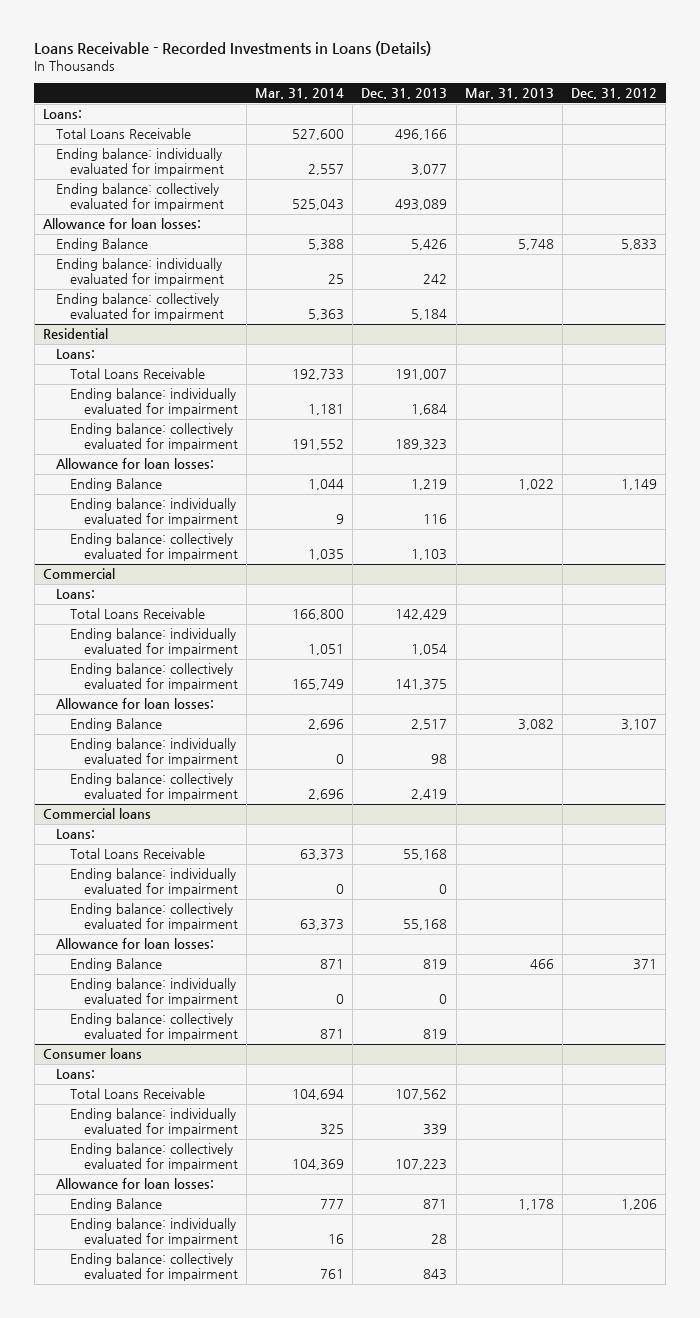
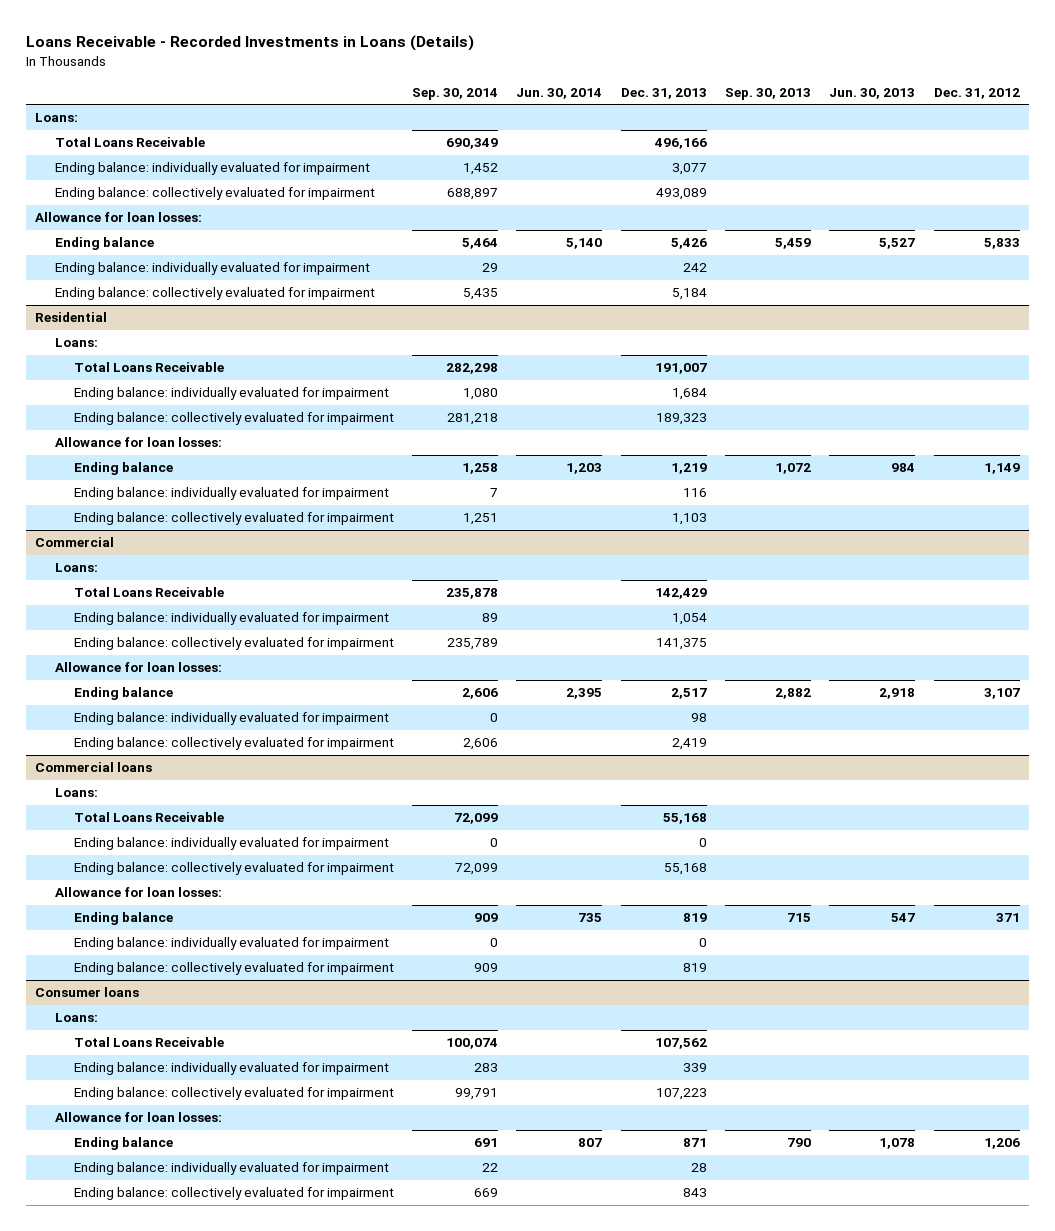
- | Mar. 31, 2014 | Dec. 31, 2013 | Mar. 31, 2013 | Dec. 31, 2012
+ | Sep. 30, 2014 | Jun. 30, 2014 | Dec. 31, 2013 | Sep. 30, 2013 | Jun. 30, 2013 | Dec. 31, 2012
- Ending Balance | 5,388 | 5,426 | 5,748 | 5,833
+ Ending balance | 5,464 | 5,140 | 5,426 | 5,459 | 5,527 | 5,833
@ Residential
- Ending Balance | 1,044 | 1,219 | 1,022 | 1,149
+ Ending balance | 1,258 | 1,203 | 1,219 | 1,072 | 984 | 1,149
@ Commercial
- Ending Balance | 2,696 | 2,517 | 3,082 | 3,107
+ Ending balance | 2,606 | 2,395 | 2,517 | 2,882 | 2,918 | 3,107
@ Commercial loans
- Ending Balance | 871 | 819 | 466 | 371
+ Ending balance | 909 | 735 | 819 | 715 | 547 | 371
@ Consumer loans
- Ending Balance | 777 | 871 | 1,178 | 1,206
+ Ending balance | 691 | 807 | 871 | 790 | 1,078 | 1,206

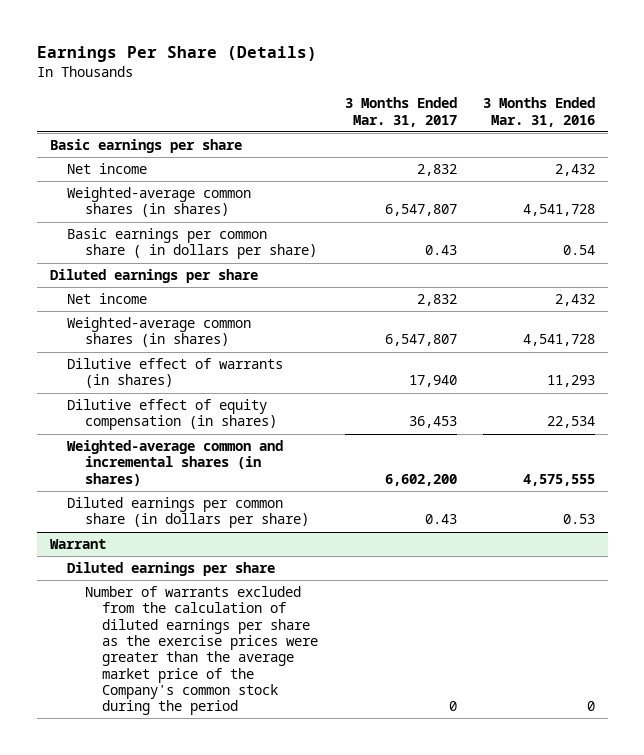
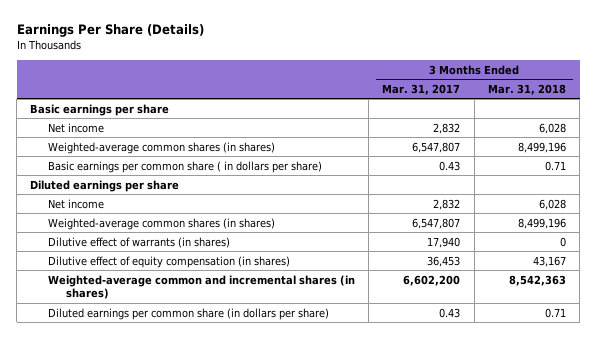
- | 3 Months Ended Mar. 31, 2017 | 3 Months Ended Mar. 31, 2016
+ | 3 Months Ended Mar. 31, 2017 | 3 Months Ended Mar. 31, 2018
- Warrant
- Diluted earnings per share
- Number of warrants excluded from the calculation of diluted earnings per share as the exercise prices were greater than the average market price of the Company's common stock during the period | 0 | 0

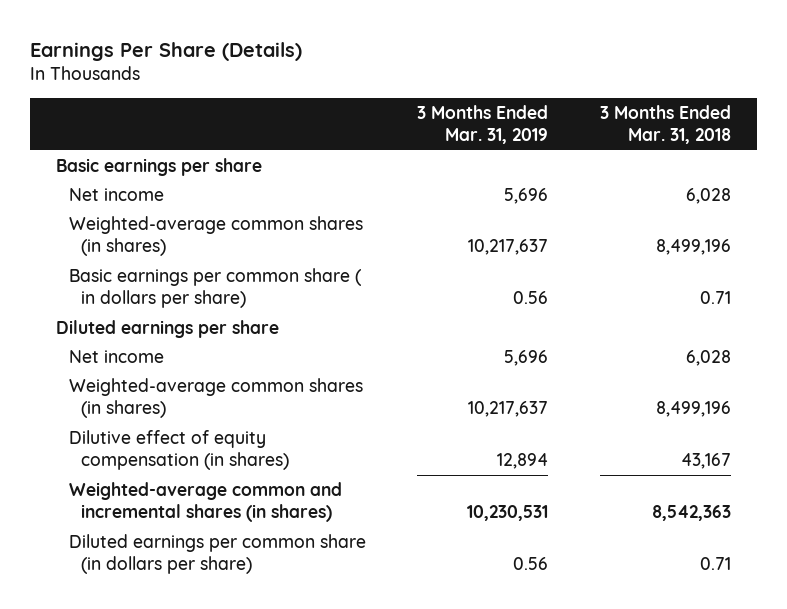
- | 3 Months Ended Mar. 31, 2017 | 3 Months Ended Mar. 31, 2018
+ | 3 Months Ended Mar. 31, 2019 | 3 Months Ended Mar. 31, 2018
- Dilutive effect of warrants (in shares) | 17,940 | 0

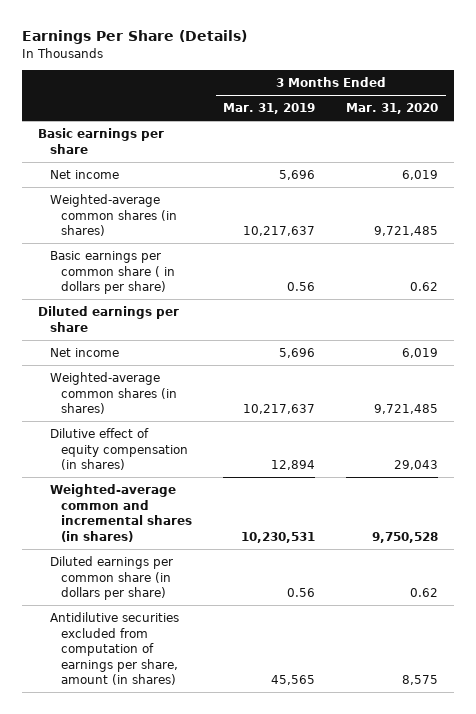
- | 3 Months Ended Mar. 31, 2019 | 3 Months Ended Mar. 31, 2018
+ | 3 Months Ended Mar. 31, 2019 | 3 Months Ended Mar. 31, 2020
+ Antidilutive securities excluded from computation of earnings per share, amount (in shares) | 45,565 | 8,575

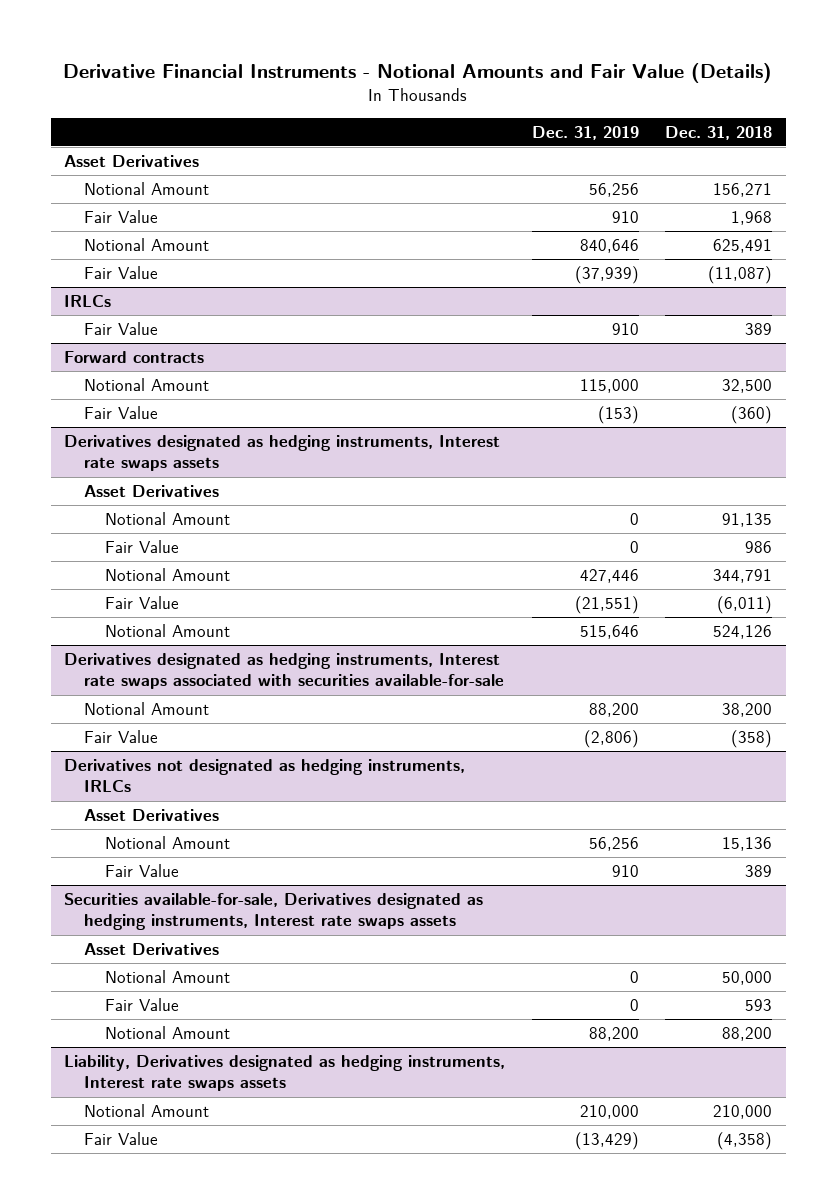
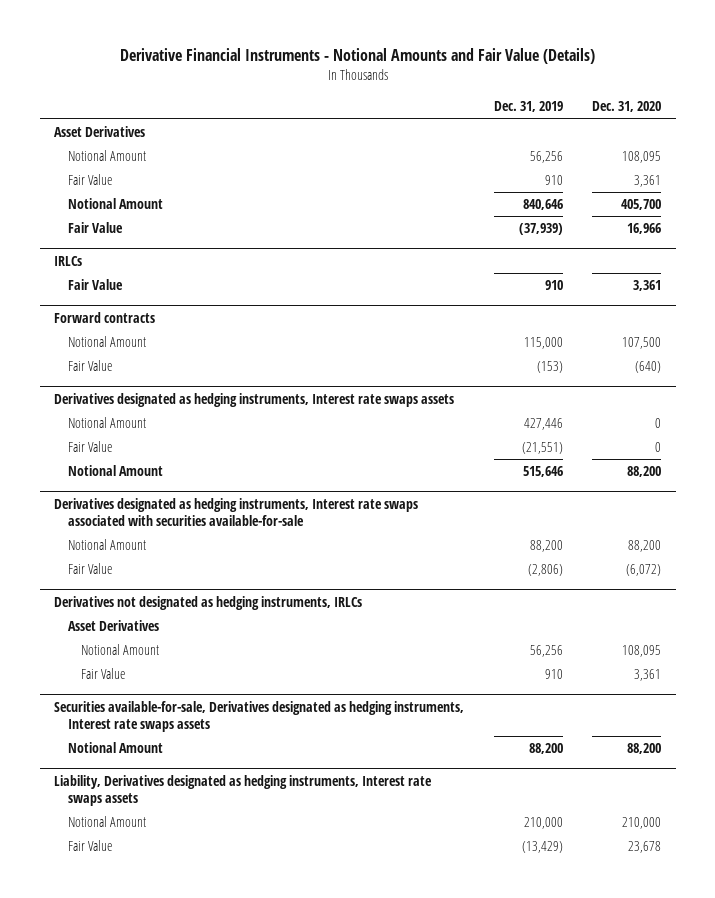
- | Dec. 31, 2019 | Dec. 31, 2018
+ | Dec. 31, 2019 | Dec. 31, 2020
@ Derivatives designated as hedging instruments, Interest rate swaps assets
- Asset Derivatives
- Notional Amount | 0 | 91,135
- Fair Value | 0 | 986
@ Securities available-for-sale, Derivatives designated as hedging instruments, Interest rate swaps assets
- Asset Derivatives
- Notional Amount | 0 | 50,000
- Fair Value | 0 | 593

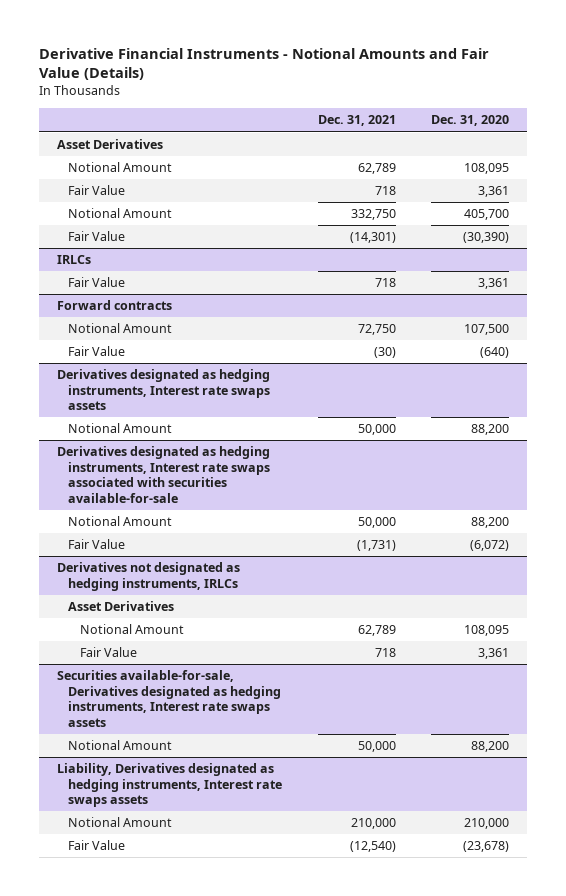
- | Dec. 31, 2019 | Dec. 31, 2020
+ | Dec. 31, 2021 | Dec. 31, 2020
- Fair Value | (37,939) | 16,966
+ Fair Value | (14,301) | (30,390)
@ Derivatives designated as hedging instruments, Interest rate swaps assets
- Notional Amount | 427,446 | 0
- Fair Value | (21,551) | 0
@ Liability, Derivatives designated as hedging instruments, Interest rate swaps assets
- Fair Value | (13,429) | 23,678
+ Fair Value | (12,540) | (23,678)

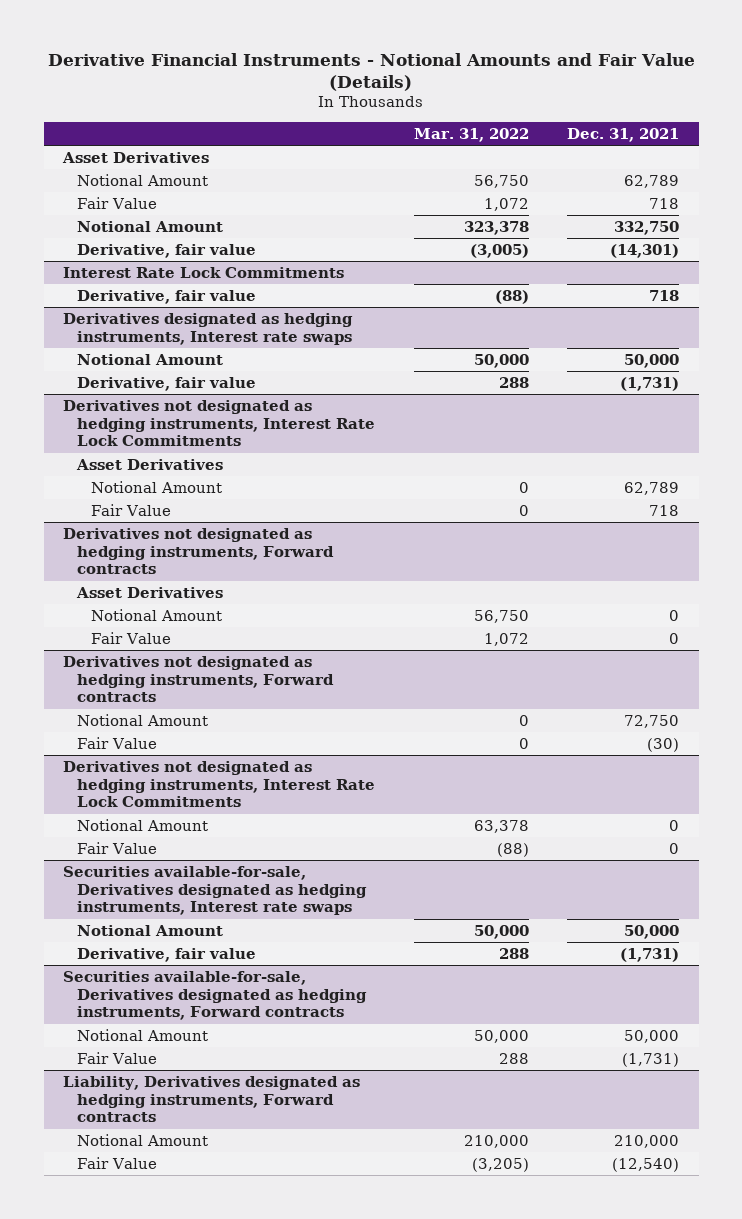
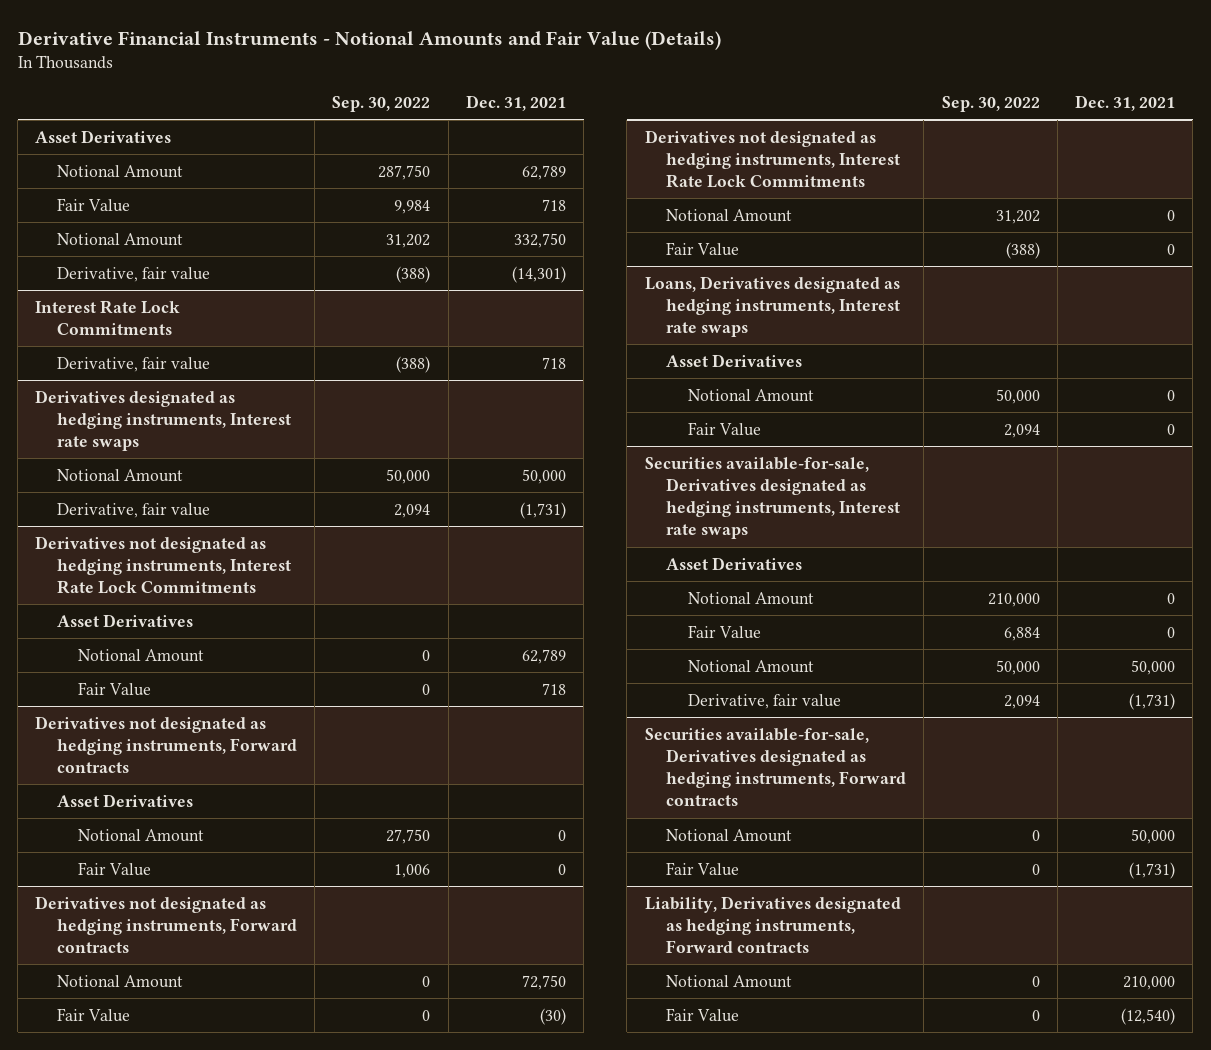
- | Mar. 31, 2022 | Dec. 31, 2021
+ | Sep. 30, 2022 | Dec. 31, 2021
+ Loans, Derivatives designated as hedging instruments, Interest rate swaps
+ Asset Derivatives
+ Notional Amount | 50,000 | 0
+ Fair Value | 2,094 | 0
@ Securities available-for-sale, Derivatives designated as hedging instruments, Interest rate swaps
+ Asset Derivatives
+ Notional Amount | 210,000 | 0
+ Fair Value | 6,884 | 0

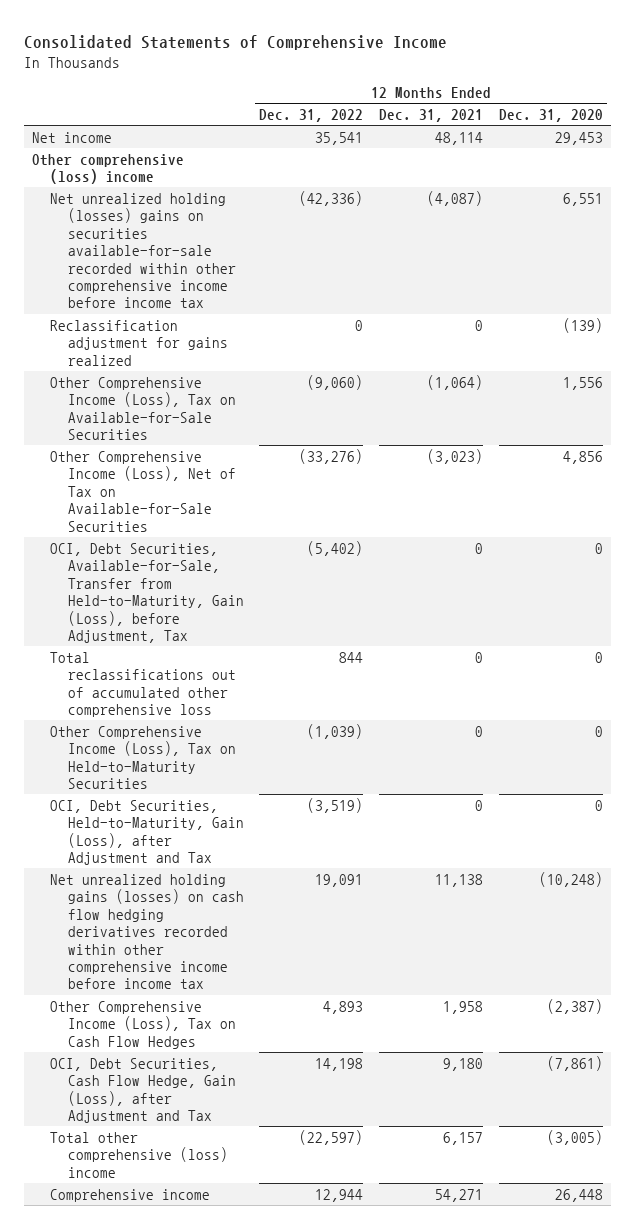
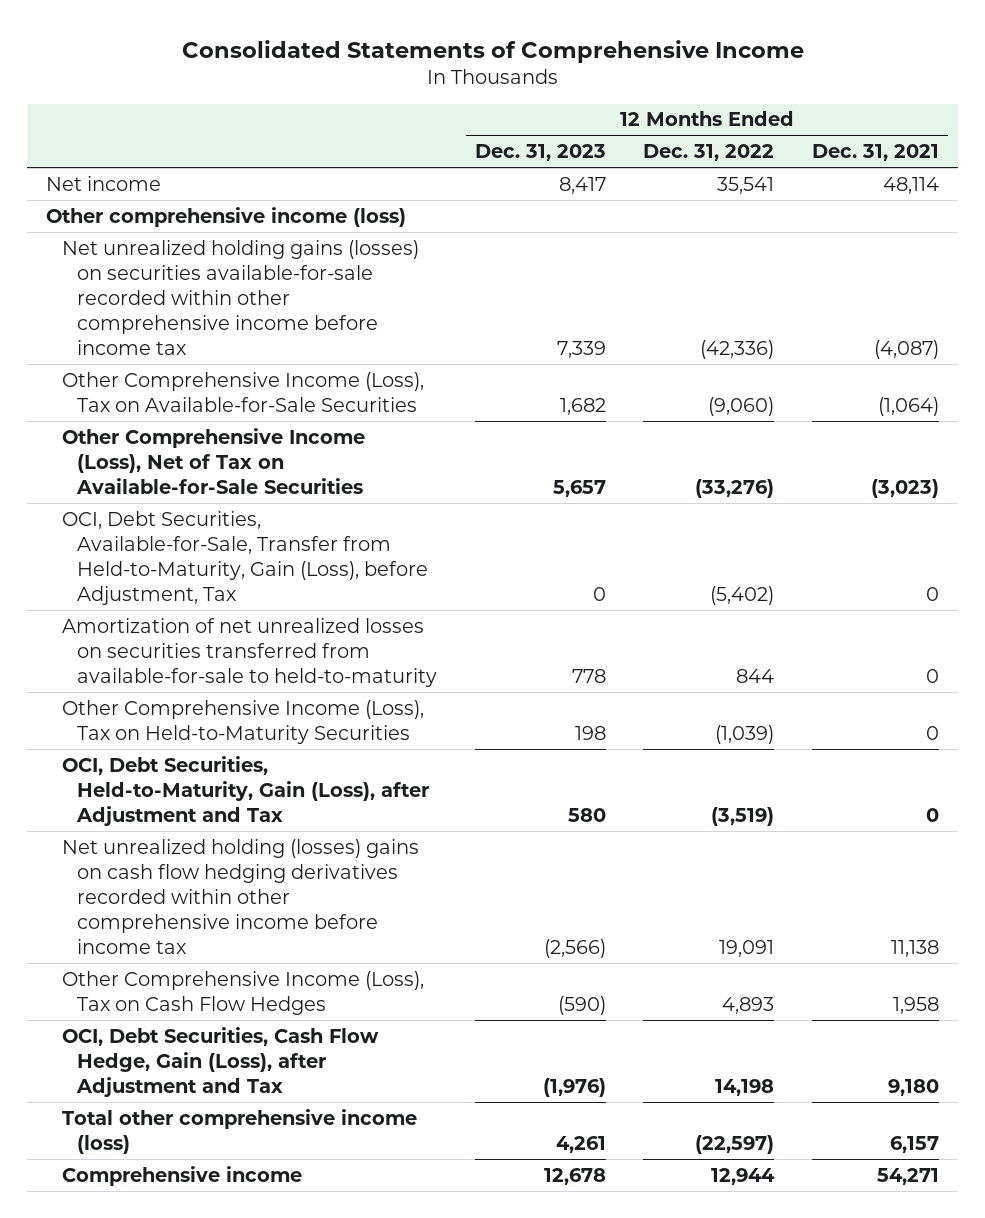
- | 12 Months Ended Dec. 31, 2022 | 12 Months Ended Dec. 31, 2021 | 12 Months Ended Dec. 31, 2020
+ | 12 Months Ended Dec. 31, 2023 | 12 Months Ended Dec. 31, 2022 | 12 Months Ended Dec. 31, 2021
- Other comprehensive (loss) income
- Net unrealized holding (losses) gains on securities available-for-sale recorded within other comprehensive income before income tax | (42,336) | (4,087) | 6,551
- Reclassification adjustment for gains realized | 0 | 0 | (139)
+ Other comprehensive income (loss)
+ Net unrealized holding gains (losses) on securities available-for-sale recorded within other comprehensive income before income tax | 7,339 | (42,336) | (4,087)
- Total reclassifications out of accumulated other comprehensive loss | 844 | 0 | 0
+ Amortization of net unrealized losses on securities transferred from available-for-sale to held-to-maturity | 778 | 844 | 0
- Net unrealized holding gains (losses) on cash flow hedging derivatives recorded within other comprehensive income before income tax | 19,091 | 11,138 | (10,248)
+ Net unrealized holding (losses) gains on cash flow hedging derivatives recorded within other comprehensive income before income tax | (2,566) | 19,091 | 11,138
- Total other comprehensive (loss) income | (22,597) | 6,157 | (3,005)
+ Total other comprehensive income (loss) | 4,261 | (22,597) | 6,157

